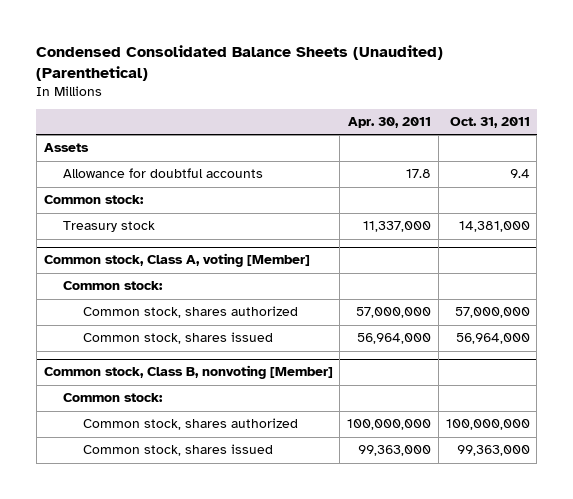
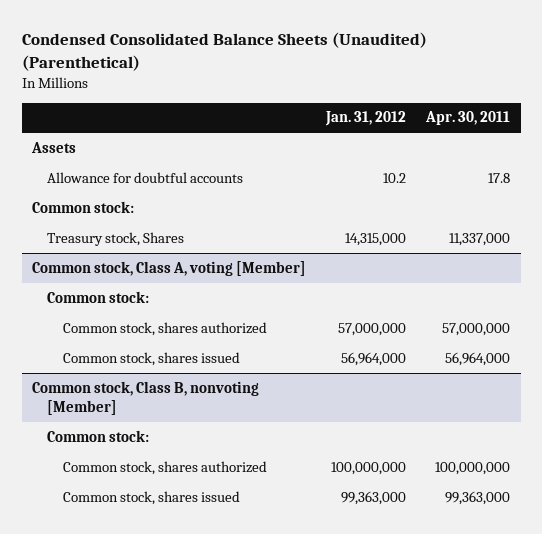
- | Apr. 30, 2011 | Oct. 31, 2011
+ | Jan. 31, 2012 | Apr. 30, 2011
- Treasury stock | 11,337,000 | 14,381,000
+ Treasury stock, Shares | 14,315,000 | 11,337,000

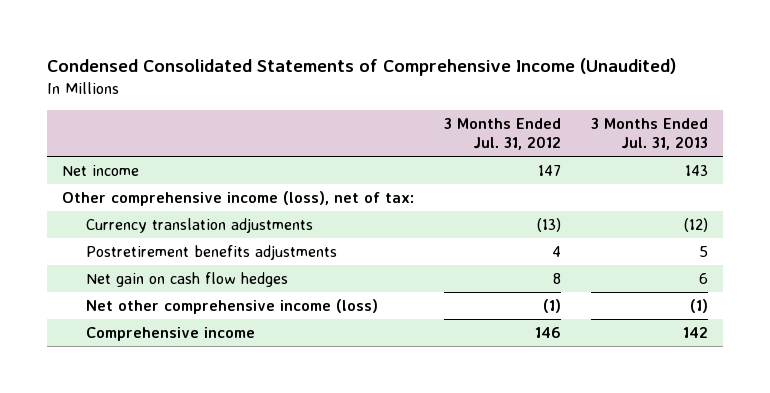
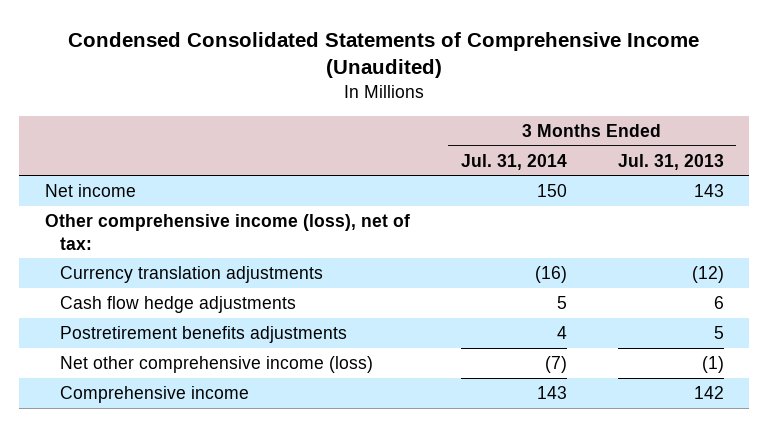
- | 3 Months Ended Jul. 31, 2012 | 3 Months Ended Jul. 31, 2013
+ | 3 Months Ended Jul. 31, 2014 | 3 Months Ended Jul. 31, 2013
+ Cash flow hedge adjustments | 5 | 6
- Net gain on cash flow hedges | 8 | 6

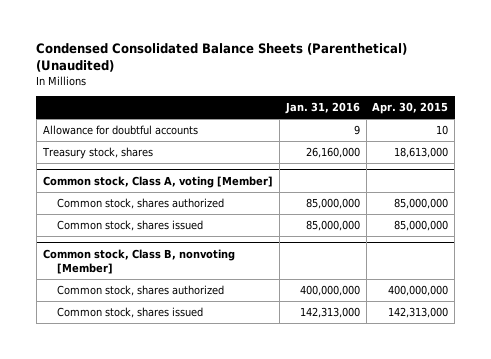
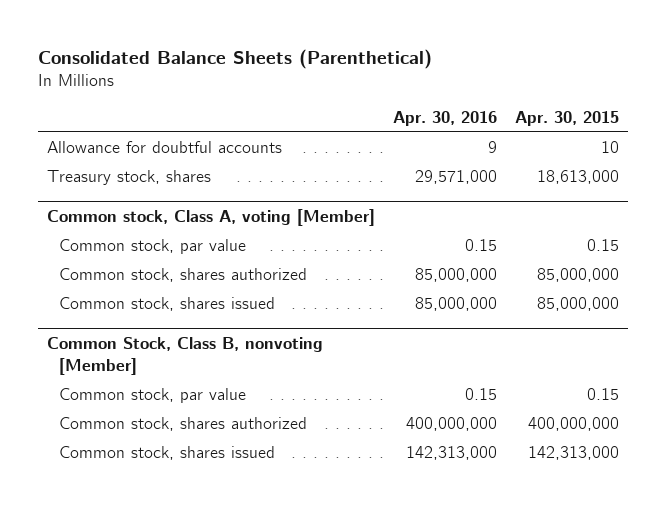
- Condensed Consolidated Balance Sheets (Parenthetical) (Unaudited)
+ Consolidated Balance Sheets (Parenthetical)
- | Jan. 31, 2016 | Apr. 30, 2015
+ | Apr. 30, 2016 | Apr. 30, 2015
@ Common stock, Class A, voting [Member]
+ Common stock, par value | 0.15 | 0.15
- Common stock, Class B, nonvoting [Member]
+ Common Stock, Class B, nonvoting [Member]
+ Common stock, par value | 0.15 | 0.15

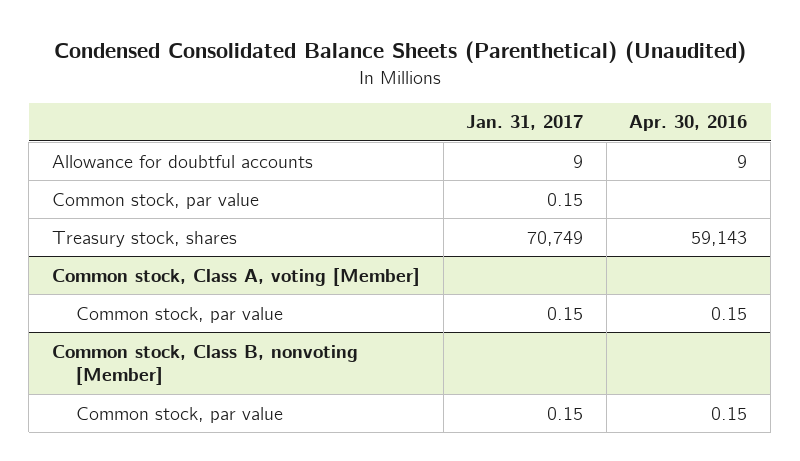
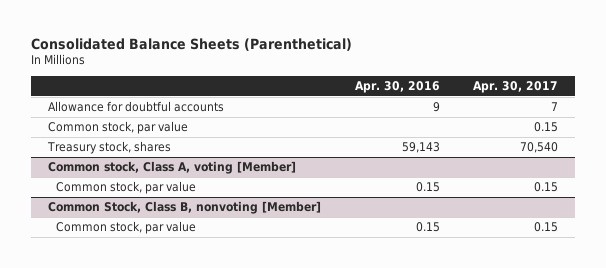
- Condensed Consolidated Balance Sheets (Parenthetical) (Unaudited)
+ Consolidated Balance Sheets (Parenthetical)
- | Jan. 31, 2017 | Apr. 30, 2016
+ | Apr. 30, 2016 | Apr. 30, 2017
- Common stock, Class B, nonvoting [Member]
+ Common Stock, Class B, nonvoting [Member]

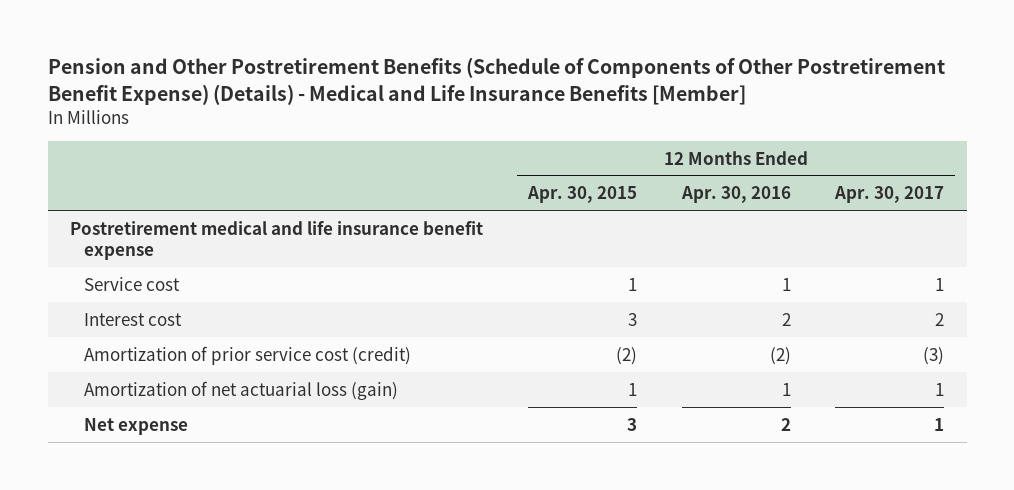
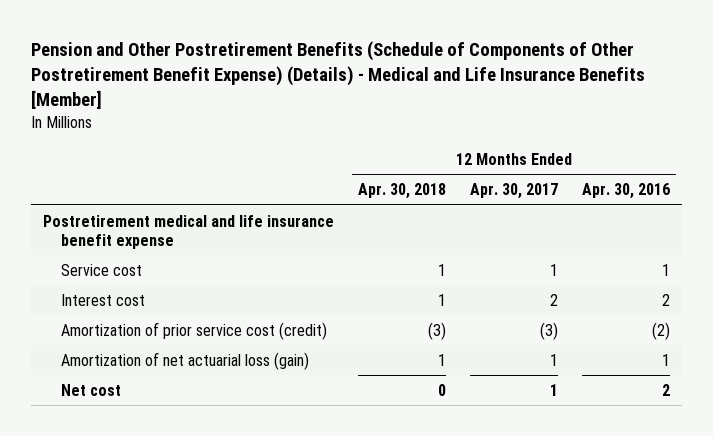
- | 12 Months Ended Apr. 30, 2015 | 12 Months Ended Apr. 30, 2016 | 12 Months Ended Apr. 30, 2017
+ | 12 Months Ended Apr. 30, 2018 | 12 Months Ended Apr. 30, 2017 | 12 Months Ended Apr. 30, 2016
- Net expense | 3 | 2 | 1
+ Net cost | 0 | 1 | 2

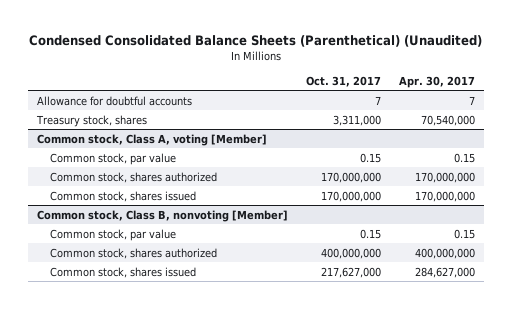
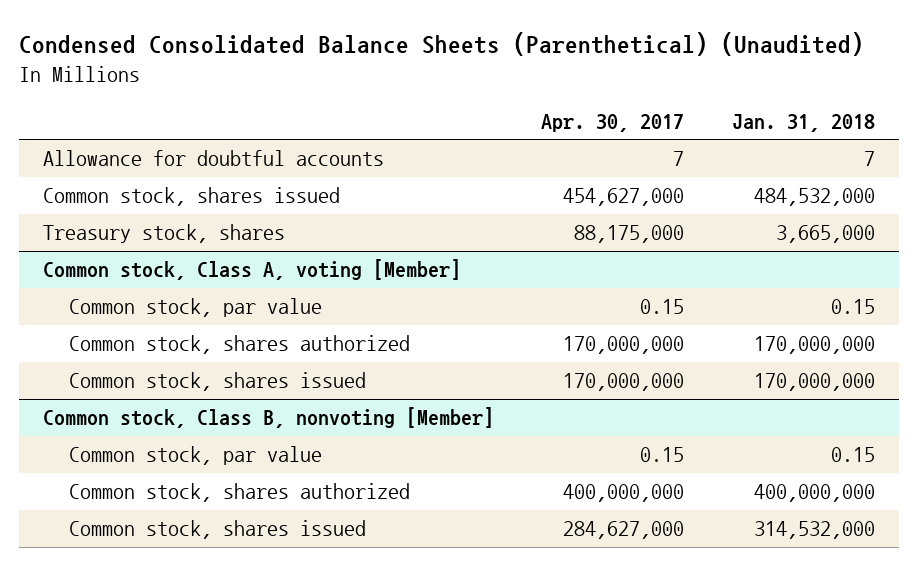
- | Oct. 31, 2017 | Apr. 30, 2017
+ | Apr. 30, 2017 | Jan. 31, 2018
- Treasury stock, shares | 3,311,000 | 70,540,000
+ Common stock, shares issued | 454,627,000 | 484,532,000
+ Treasury stock, shares | 88,175,000 | 3,665,000

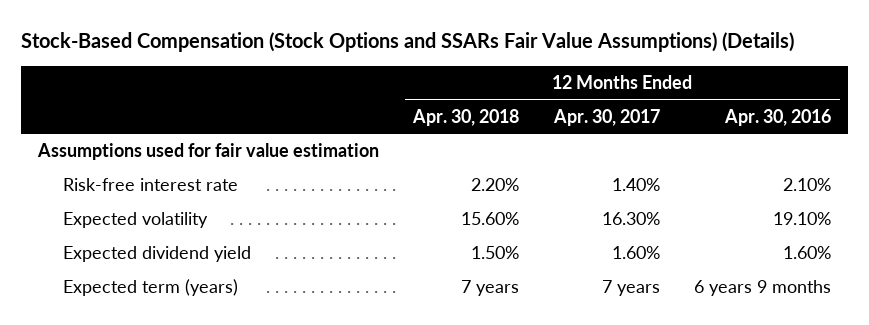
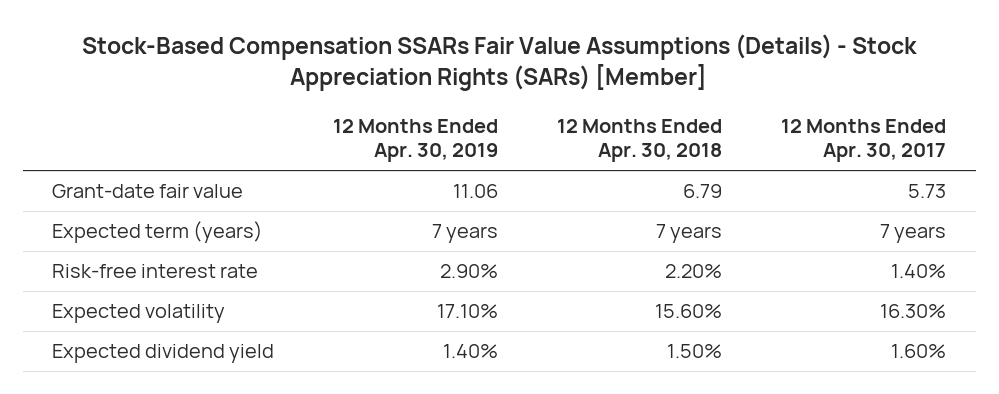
- Stock-Based Compensation (Stock Options and SSARs Fair Value Assumptions) (Details)
+ Stock-Based Compensation SSARs Fair Value Assumptions (Details) - Stock Appreciation Rights (SARs) [Member]
- | 12 Months Ended Apr. 30, 2018 | 12 Months Ended Apr. 30, 2017 | 12 Months Ended Apr. 30, 2016
+ | 12 Months Ended Apr. 30, 2019 | 12 Months Ended Apr. 30, 2018 | 12 Months Ended Apr. 30, 2017
- Assumptions used for fair value estimation
+ Grant-date fair value | 11.06 | 6.79 | 5.73
moved up: Expected term (years) | 7 years | 7 years | 7 years

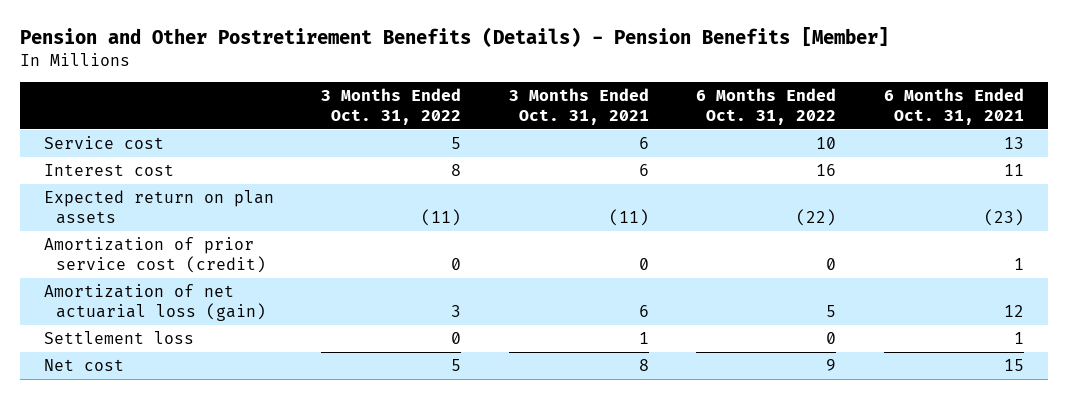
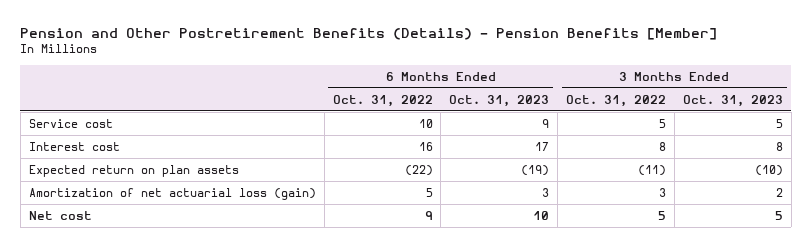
- | 3 Months Ended Oct. 31, 2022 | 3 Months Ended Oct. 31, 2021 | 6 Months Ended Oct. 31, 2022 | 6 Months Ended Oct. 31, 2021
+ | 6 Months Ended Oct. 31, 2022 | 6 Months Ended Oct. 31, 2023 | 3 Months Ended Oct. 31, 2022 | 3 Months Ended Oct. 31, 2023
- Amortization of prior service cost (credit) | 0 | 0 | 0 | 1
- Settlement loss | 0 | 1 | 0 | 1

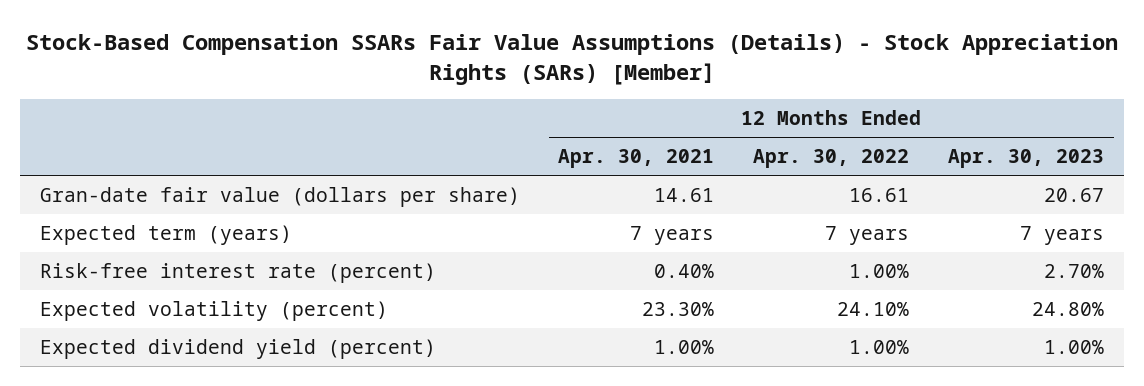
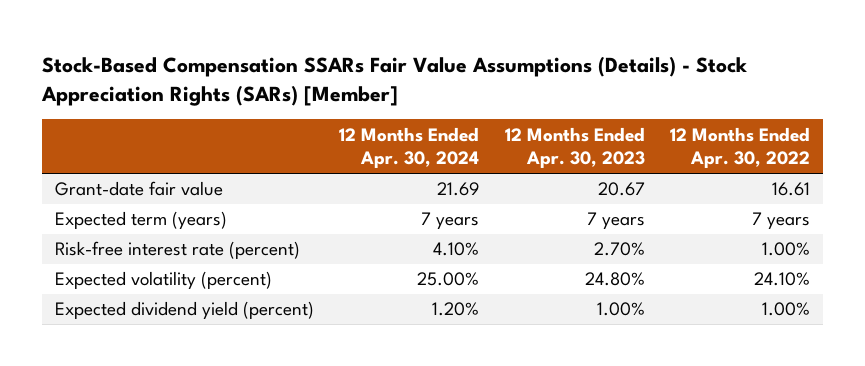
- | 12 Months Ended Apr. 30, 2021 | 12 Months Ended Apr. 30, 2022 | 12 Months Ended Apr. 30, 2023
+ | 12 Months Ended Apr. 30, 2024 | 12 Months Ended Apr. 30, 2023 | 12 Months Ended Apr. 30, 2022
- Gran-date fair value (dollars per share) | 14.61 | 16.61 | 20.67
+ Grant-date fair value | 21.69 | 20.67 | 16.61

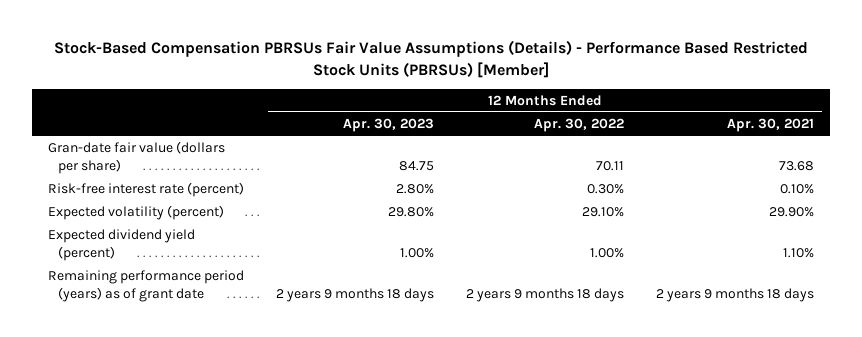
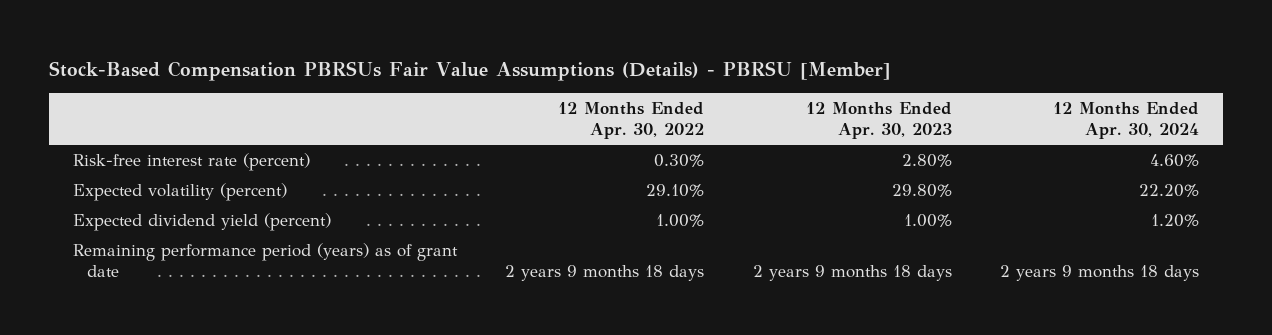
- Stock-Based Compensation PBRSUs Fair Value Assumptions (Details) - Performance Based Restricted Stock Units (PBRSUs) [Member]
+ Stock-Based Compensation PBRSUs Fair Value Assumptions (Details) - PBRSU [Member]
- | 12 Months Ended Apr. 30, 2023 | 12 Months Ended Apr. 30, 2022 | 12 Months Ended Apr. 30, 2021
+ | 12 Months Ended Apr. 30, 2022 | 12 Months Ended Apr. 30, 2023 | 12 Months Ended Apr. 30, 2024
- Gran-date fair value (dollars per share) | 84.75 | 70.11 | 73.68

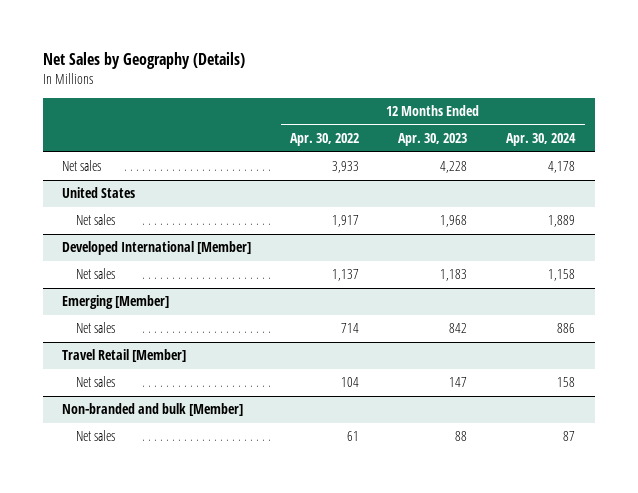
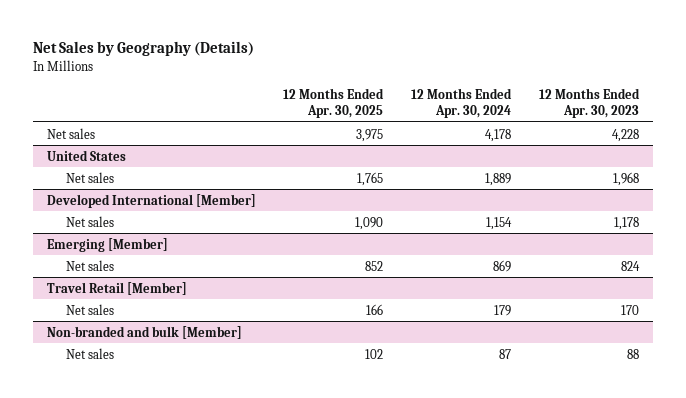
- | 12 Months Ended Apr. 30, 2022 | 12 Months Ended Apr. 30, 2023 | 12 Months Ended Apr. 30, 2024
+ | 12 Months Ended Apr. 30, 2025 | 12 Months Ended Apr. 30, 2024 | 12 Months Ended Apr. 30, 2023
@ Developed International [Member]
- Net sales | 1,137 | 1,183 | 1,158
+ Net sales | 1,090 | 1,154 | 1,178
@ Emerging [Member]
- Net sales | 714 | 842 | 886
+ Net sales | 852 | 869 | 824
@ Travel Retail [Member]
- Net sales | 104 | 147 | 158
+ Net sales | 166 | 179 | 170

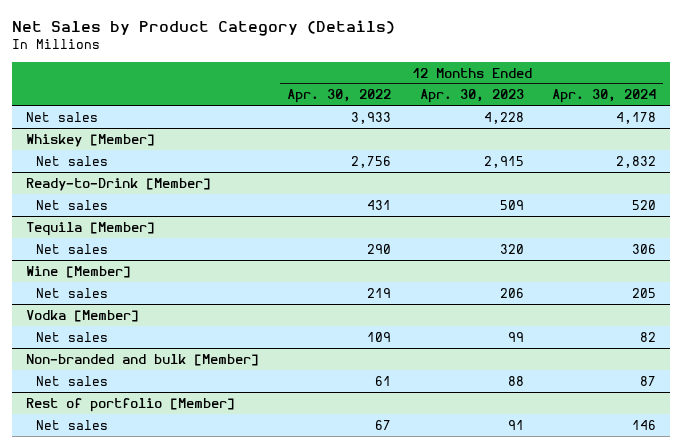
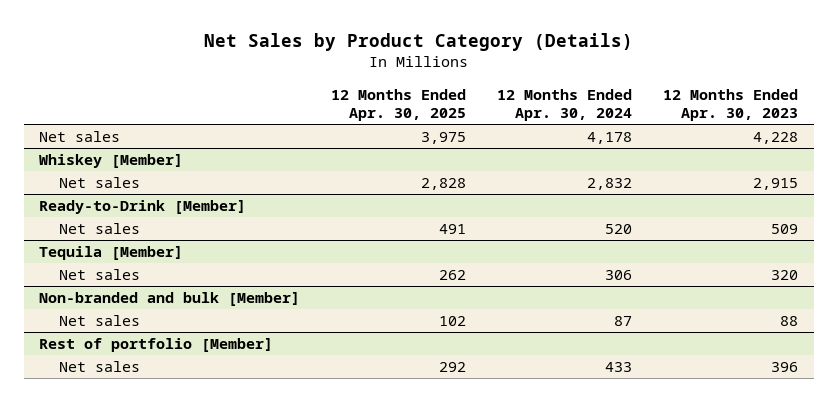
- | 12 Months Ended Apr. 30, 2022 | 12 Months Ended Apr. 30, 2023 | 12 Months Ended Apr. 30, 2024
+ | 12 Months Ended Apr. 30, 2025 | 12 Months Ended Apr. 30, 2024 | 12 Months Ended Apr. 30, 2023
- Wine [Member]
- Net sales | 219 | 206 | 205
- Vodka [Member]
- Net sales | 109 | 99 | 82
@ Rest of portfolio [Member]
- Net sales | 67 | 91 | 146
+ Net sales | 292 | 433 | 396

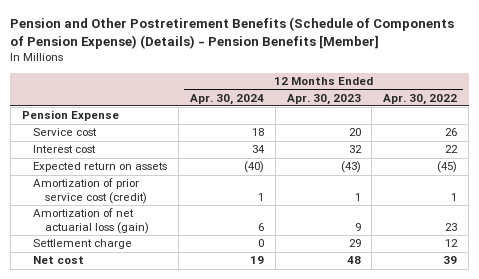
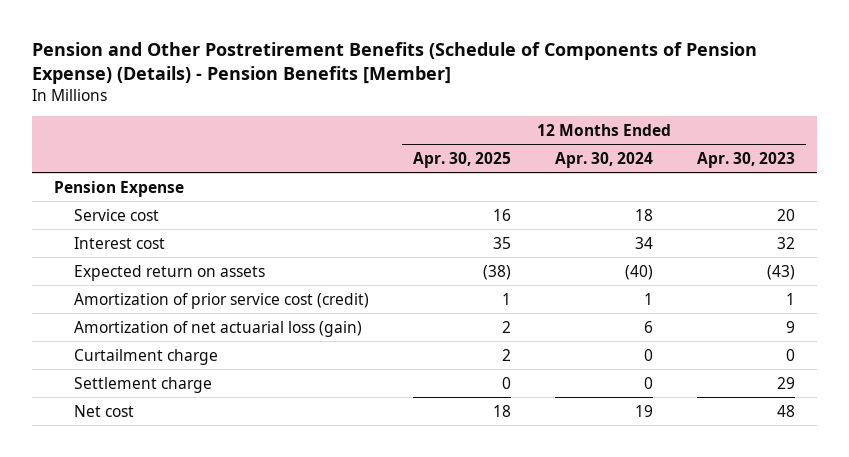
- | 12 Months Ended Apr. 30, 2024 | 12 Months Ended Apr. 30, 2023 | 12 Months Ended Apr. 30, 2022
+ | 12 Months Ended Apr. 30, 2025 | 12 Months Ended Apr. 30, 2024 | 12 Months Ended Apr. 30, 2023
+ Curtailment charge | 2 | 0 | 0

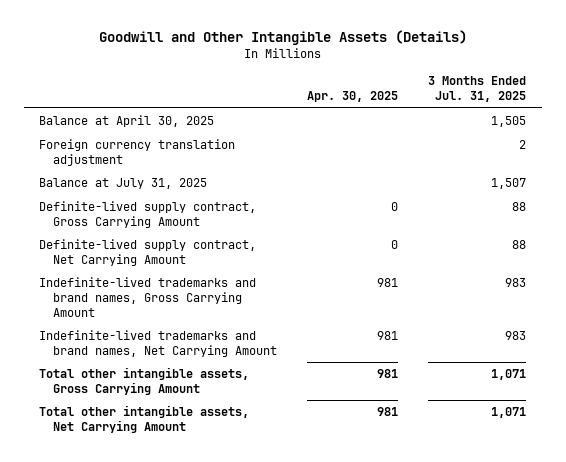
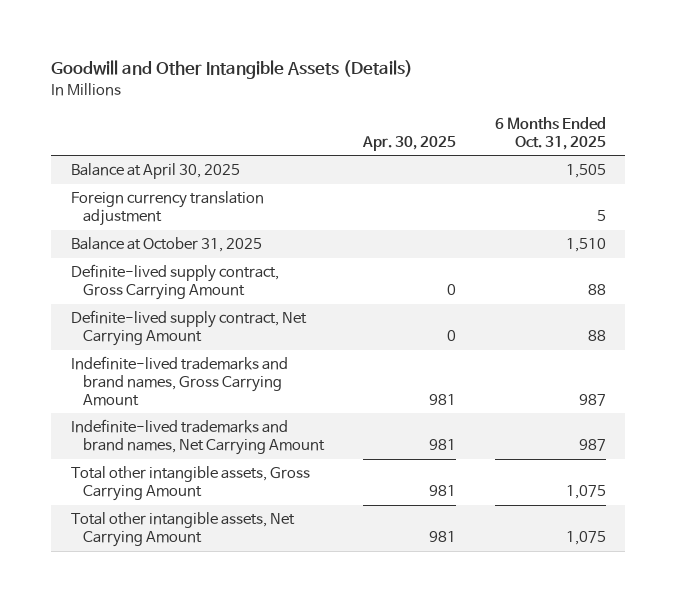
- | Apr. 30, 2025 | 3 Months Ended Jul. 31, 2025
+ | Apr. 30, 2025 | 6 Months Ended Oct. 31, 2025
- Balance at July 31, 2025 | | 1,507
+ Balance at October 31, 2025 | | 1,510

